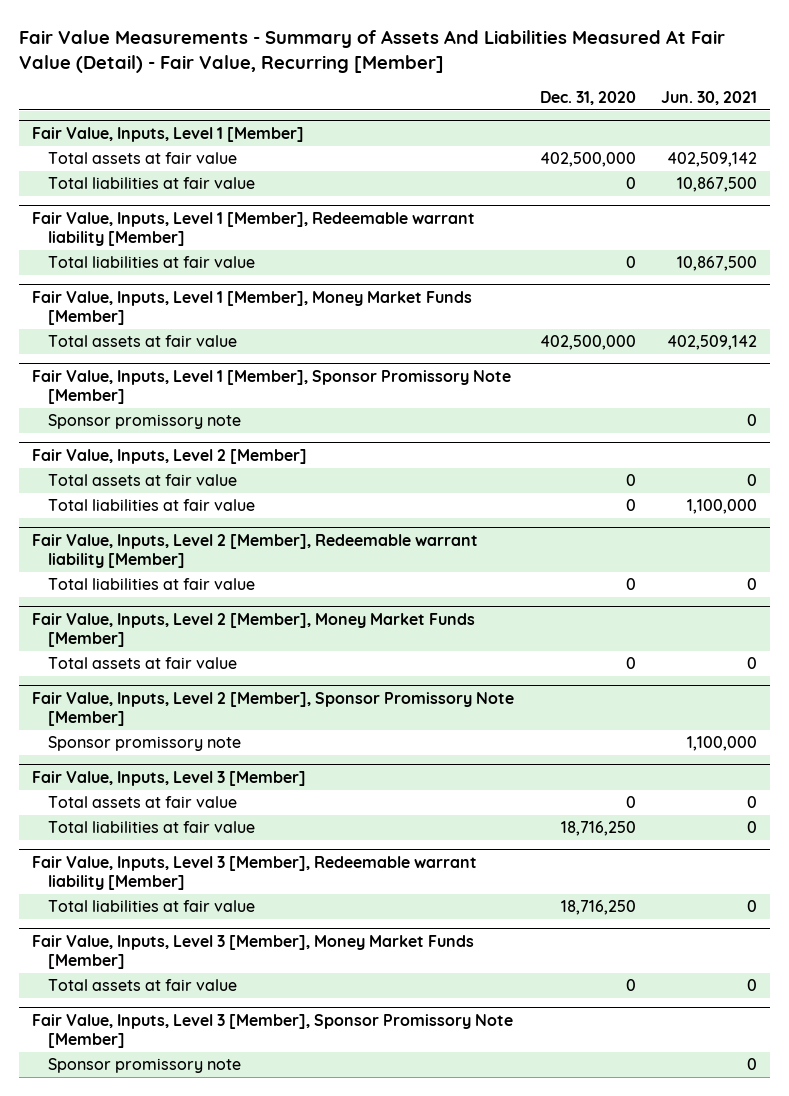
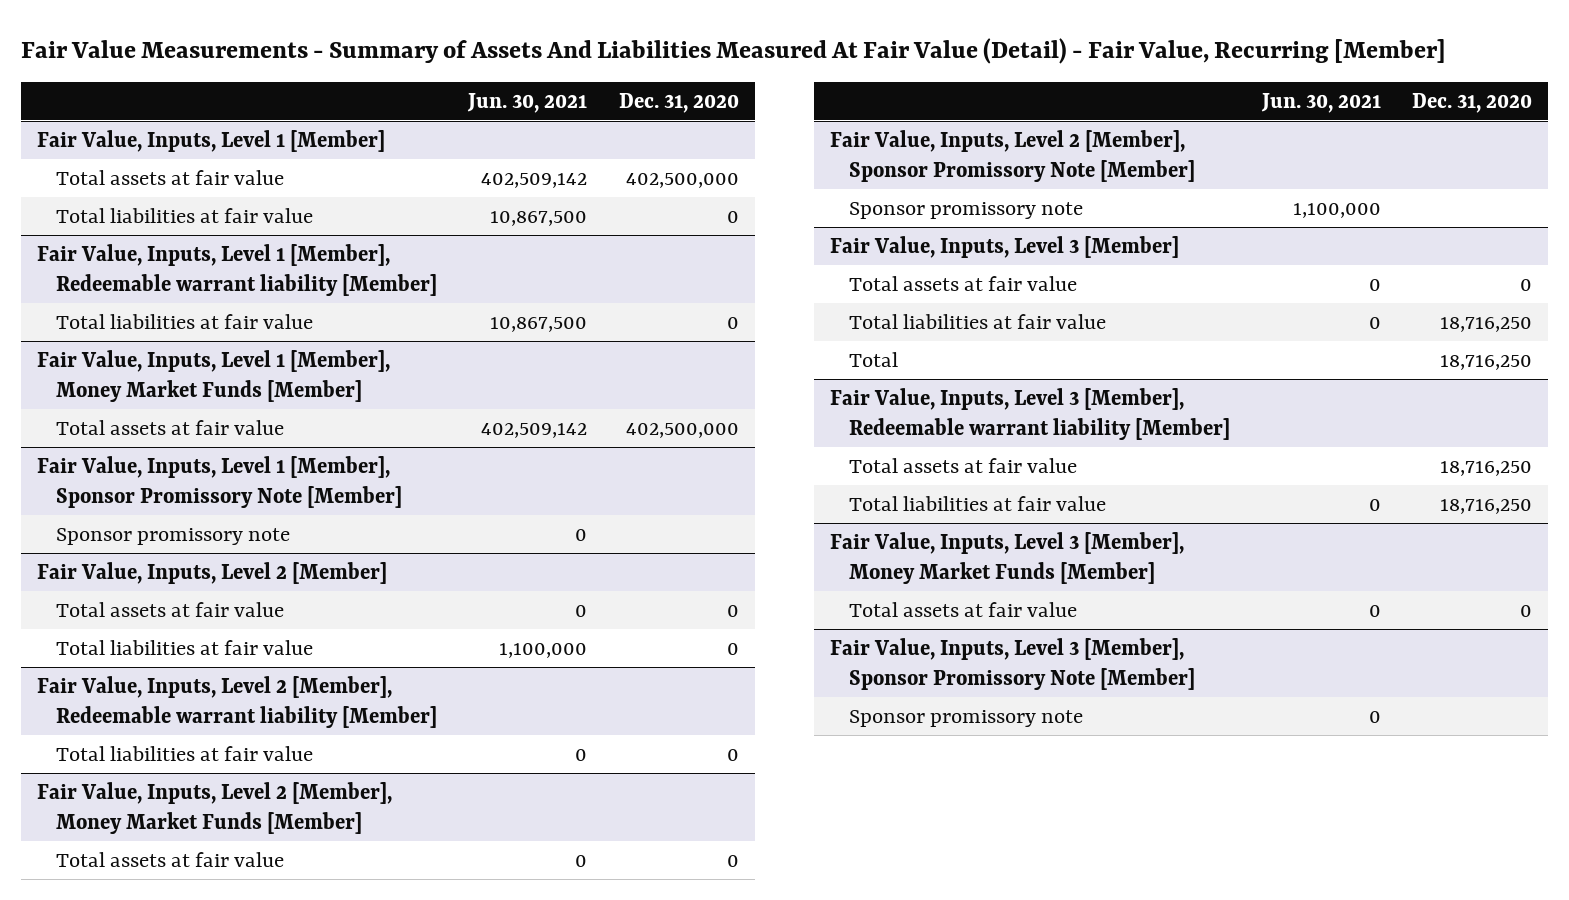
- | Dec. 31, 2020 | Jun. 30, 2021
+ | Jun. 30, 2021 | Dec. 31, 2020
@ Fair Value, Inputs, Level 3 [Member]
+ Total | | 18,716,250
@ Fair Value, Inputs, Level 3 [Member], Redeemable warrant liability [Member]
+ Total assets at fair value | | 18,716,250

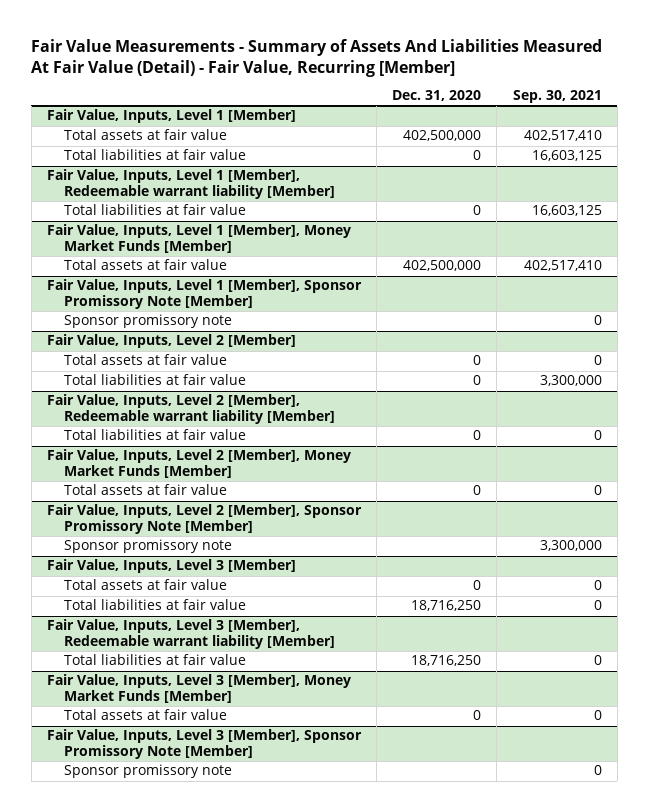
- | Jun. 30, 2021 | Dec. 31, 2020
+ | Dec. 31, 2020 | Sep. 30, 2021
@ Fair Value, Inputs, Level 3 [Member]
- Total | | 18,716,250
@ Fair Value, Inputs, Level 3 [Member], Redeemable warrant liability [Member]
- Total assets at fair value | | 18,716,250

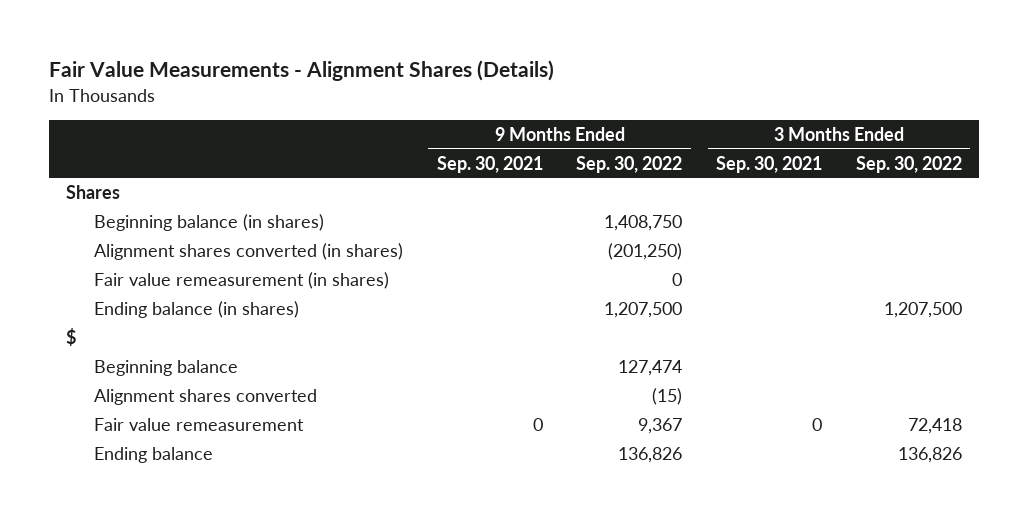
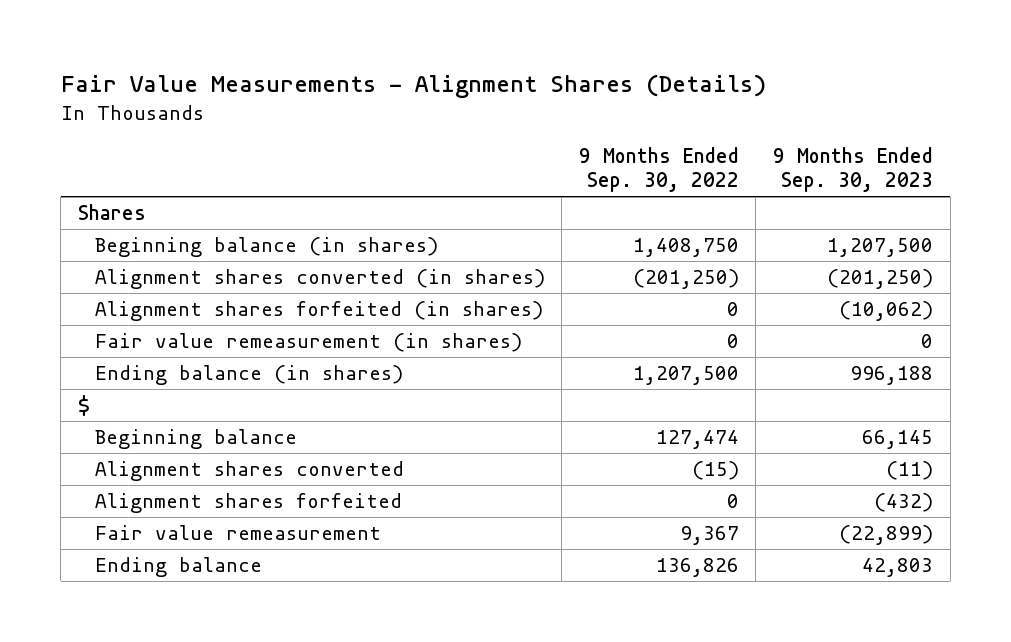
- | 9 Months Ended Sep. 30, 2021 | 9 Months Ended Sep. 30, 2022 | 3 Months Ended Sep. 30, 2021 | 3 Months Ended Sep. 30, 2022
+ | 9 Months Ended Sep. 30, 2022 | 9 Months Ended Sep. 30, 2023
+ Alignment shares forfeited (in shares) | 0 | (10,062)
+ Alignment shares forfeited | 0 | (432)

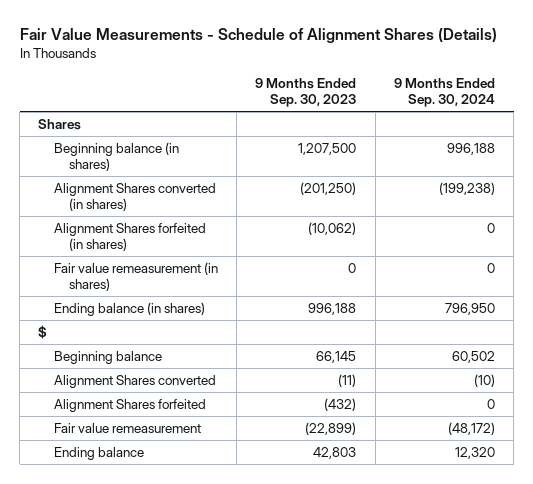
- Fair Value Measurements - Alignment Shares (Details)
+ Fair Value Measurements - Schedule of Alignment Shares (Details)
- | 9 Months Ended Sep. 30, 2022 | 9 Months Ended Sep. 30, 2023
+ | 9 Months Ended Sep. 30, 2023 | 9 Months Ended Sep. 30, 2024
- Alignment shares converted (in shares) | (201,250) | (201,250)
- Alignment shares forfeited (in shares) | 0 | (10,062)
+ Alignment Shares converted (in shares) | (201,250) | (199,238)
+ Alignment Shares forfeited (in shares) | (10,062) | 0
- Alignment shares converted | (15) | (11)
- Alignment shares forfeited | 0 | (432)
+ Alignment Shares converted | (11) | (10)
+ Alignment Shares forfeited | (432) | 0

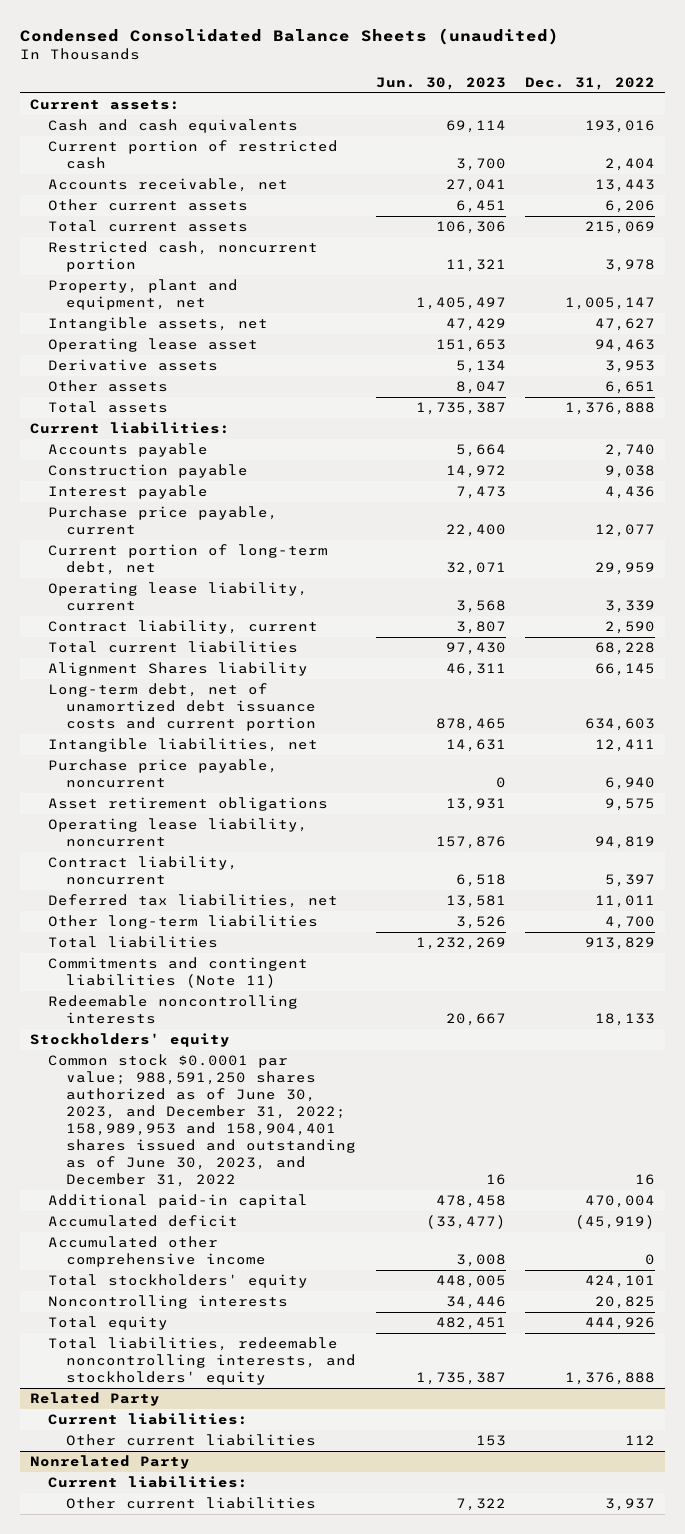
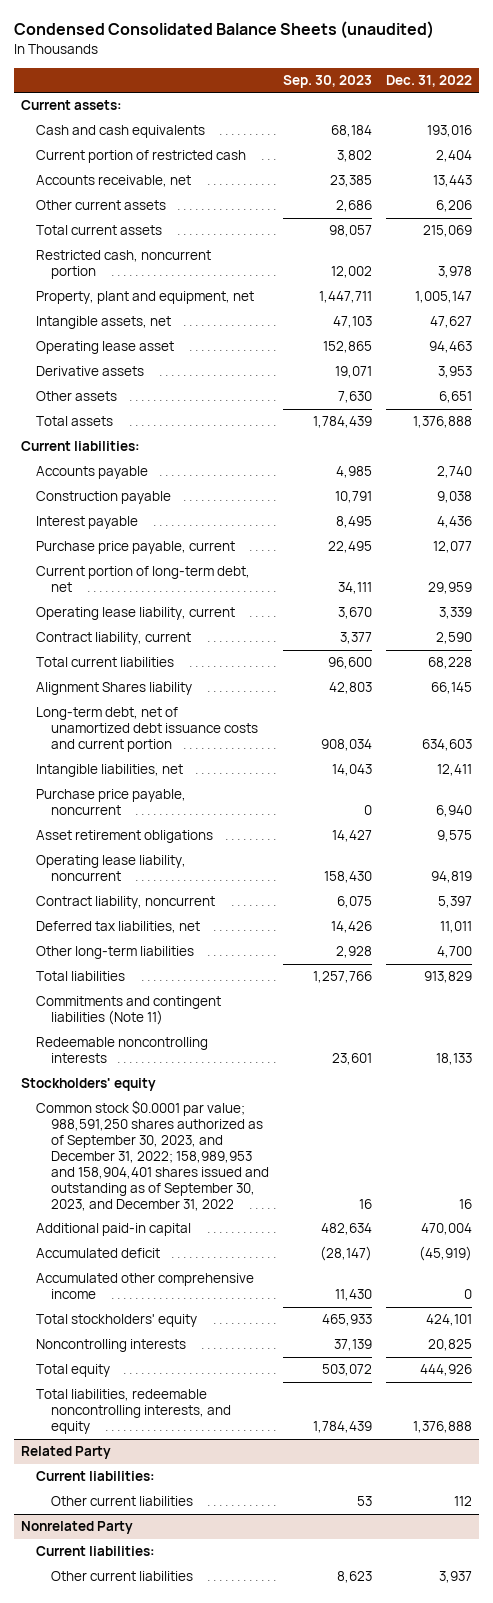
- | Jun. 30, 2023 | Dec. 31, 2022
+ | Sep. 30, 2023 | Dec. 31, 2022
- Common stock $0.0001 par value; 988,591,250 shares authorized as of June 30, 2023, and December 31, 2022; 158,989,953 and 158,904,401 shares issued and outstanding as of June 30, 2023, and December 31, 2022 | 16 | 16
+ Common stock $0.0001 par value; 988,591,250 shares authorized as of September 30, 2023, and December 31, 2022; 158,989,953 and 158,904,401 shares issued and outstanding as of September 30, 2023, and December 31, 2022 | 16 | 16
- Total liabilities, redeemable noncontrolling interests, and stockholders' equity | 1,735,387 | 1,376,888
+ Total liabilities, redeemable noncontrolling interests, and equity | 1,784,439 | 1,376,888

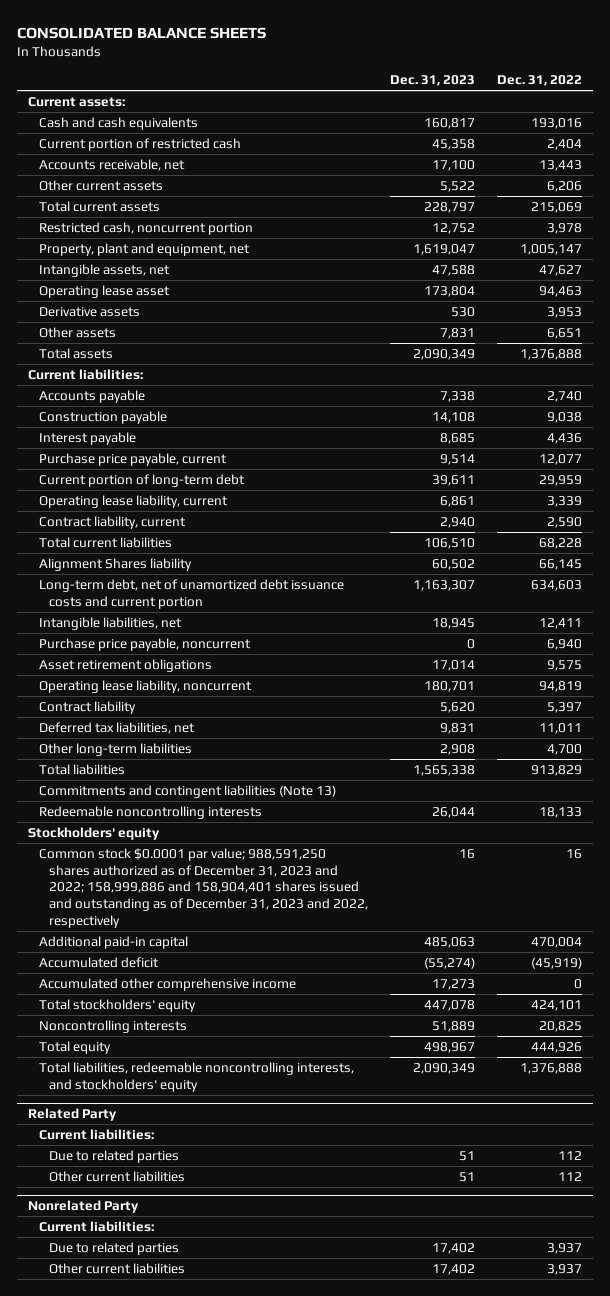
- Condensed Consolidated Balance Sheets (unaudited)
+ CONSOLIDATED BALANCE SHEETS
- | Sep. 30, 2023 | Dec. 31, 2022
+ | Dec. 31, 2023 | Dec. 31, 2022
- Current portion of long-term debt, net | 34,111 | 29,959
+ Current portion of long-term debt | 39,611 | 29,959
- Contract liability, noncurrent | 6,075 | 5,397
+ Contract liability | 5,620 | 5,397
- Commitments and contingent liabilities (Note 11)
+ Commitments and contingent liabilities (Note 13)
- Common stock $0.0001 par value; 988,591,250 shares authorized as of September 30, 2023, and December 31, 2022; 158,989,953 and 158,904,401 shares issued and outstanding as of September 30, 2023, and December 31, 2022 | 16 | 16
+ Common stock $0.0001 par value; 988,591,250 shares authorized as of December 31, 2023 and 2022; 158,999,886 and 158,904,401 shares issued and outstanding as of December 31, 2023 and 2022, respectively | 16 | 16
- Total liabilities, redeemable noncontrolling interests, and equity | 1,784,439 | 1,376,888
+ Total liabilities, redeemable noncontrolling interests, and stockholders' equity | 2,090,349 | 1,376,888
@ Related Party
+ Due to related parties | 51 | 112
@ Nonrelated Party
+ Due to related parties | 17,402 | 3,937

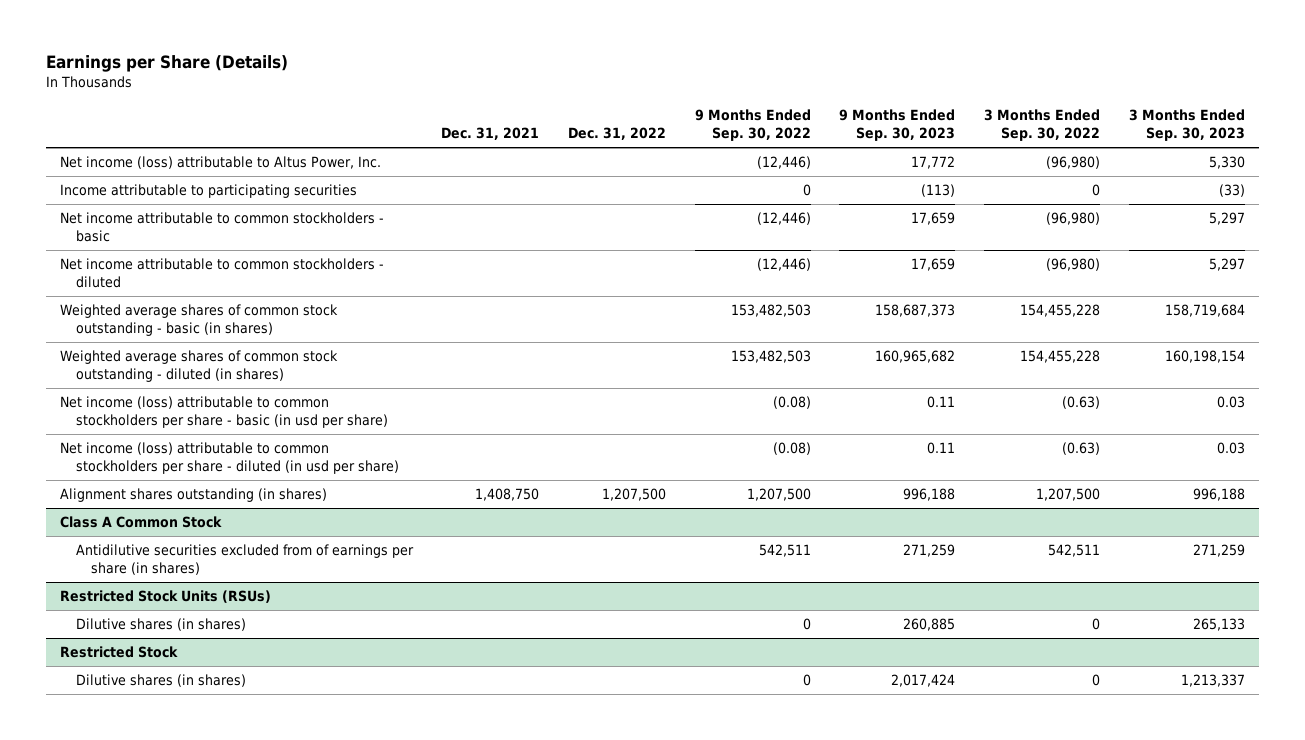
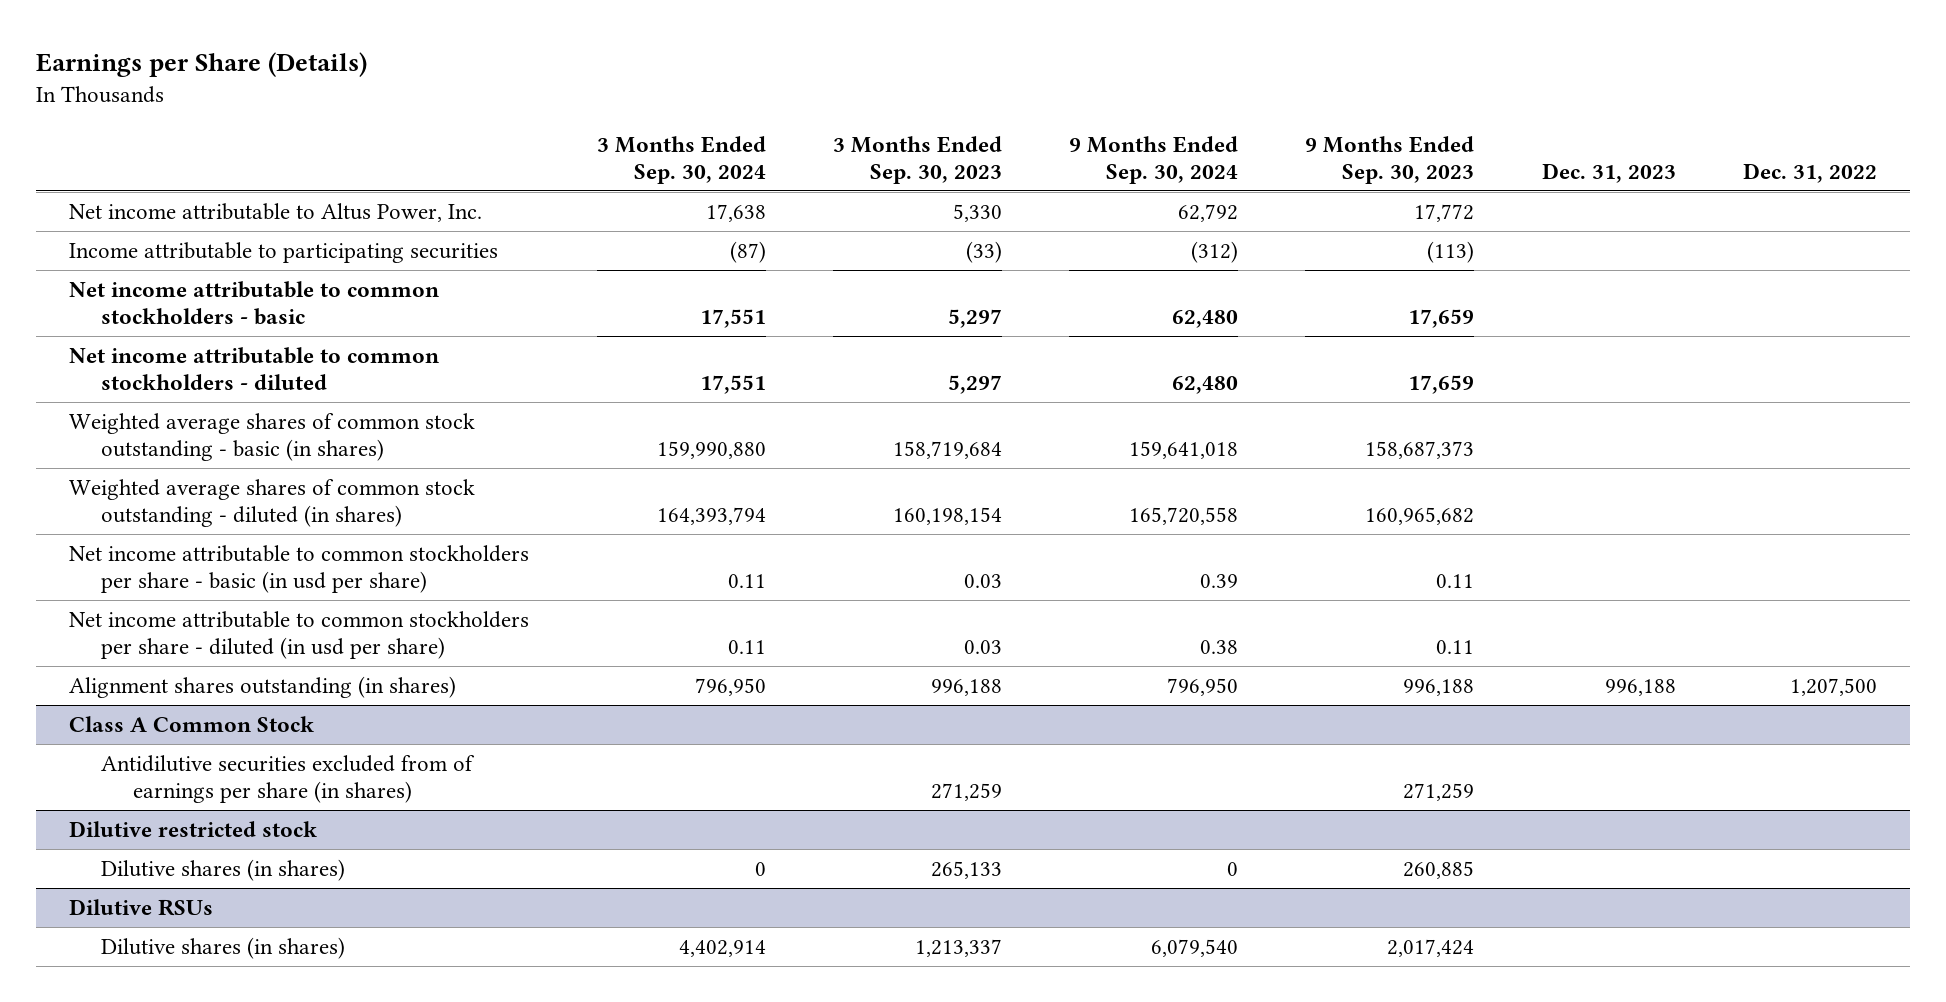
- | Dec. 31, 2021 | Dec. 31, 2022 | 9 Months Ended Sep. 30, 2022 | 9 Months Ended Sep. 30, 2023 | 3 Months Ended Sep. 30, 2022 | 3 Months Ended Sep. 30, 2023
+ | 3 Months Ended Sep. 30, 2024 | 3 Months Ended Sep. 30, 2023 | 9 Months Ended Sep. 30, 2024 | 9 Months Ended Sep. 30, 2023 | Dec. 31, 2023 | Dec. 31, 2022
- Net income (loss) attributable to Altus Power, Inc. | | | (12,446) | 17,772 | (96,980) | 5,330
+ Net income attributable to Altus Power, Inc. | 17,638 | 5,330 | 62,792 | 17,772 | |
- Net income (loss) attributable to common stockholders per share - basic (in usd per share) | | | (0.08) | 0.11 | (0.63) | 0.03
- Net income (loss) attributable to common stockholders per share - diluted (in usd per share) | | | (0.08) | 0.11 | (0.63) | 0.03
+ Net income attributable to common stockholders per share - basic (in usd per share) | 0.11 | 0.03 | 0.39 | 0.11 | |
+ Net income attributable to common stockholders per share - diluted (in usd per share) | 0.11 | 0.03 | 0.38 | 0.11 | |
- Restricted Stock Units (RSUs)
+ Dilutive restricted stock
- Restricted Stock
+ Dilutive RSUs

